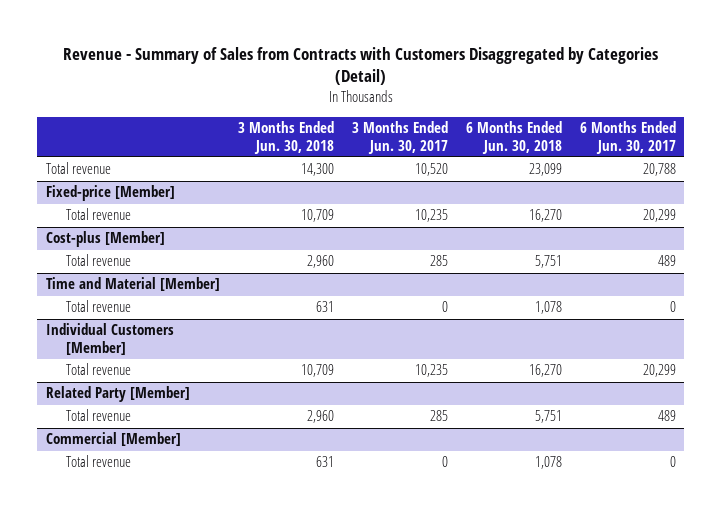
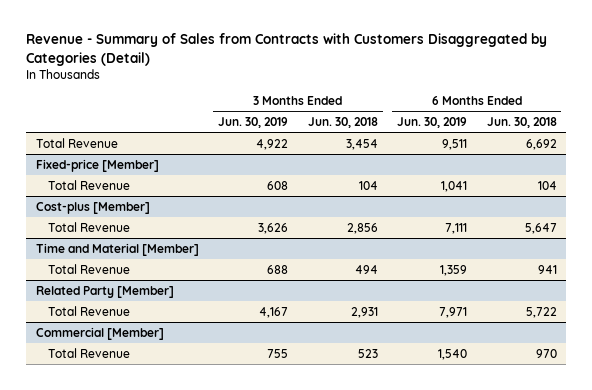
- | 3 Months Ended Jun. 30, 2018 | 3 Months Ended Jun. 30, 2017 | 6 Months Ended Jun. 30, 2018 | 6 Months Ended Jun. 30, 2017
+ | 3 Months Ended Jun. 30, 2019 | 3 Months Ended Jun. 30, 2018 | 6 Months Ended Jun. 30, 2019 | 6 Months Ended Jun. 30, 2018
- Total revenue | 14,300 | 10,520 | 23,099 | 20,788
+ Total Revenue | 4,922 | 3,454 | 9,511 | 6,692
@ Fixed-price [Member]
- Total revenue | 10,709 | 10,235 | 16,270 | 20,299
+ Total Revenue | 608 | 104 | 1,041 | 104
@ Cost-plus [Member]
- Total revenue | 2,960 | 285 | 5,751 | 489
+ Total Revenue | 3,626 | 2,856 | 7,111 | 5,647
@ Time and Material [Member]
- Total revenue | 631 | 0 | 1,078 | 0
- Individual Customers [Member]
- Total revenue | 10,709 | 10,235 | 16,270 | 20,299
@ Time and Material [Member]
+ Total Revenue | 688 | 494 | 1,359 | 941
@ Related Party [Member]
- Total revenue | 2,960 | 285 | 5,751 | 489
+ Total Revenue | 4,167 | 2,931 | 7,971 | 5,722
@ Commercial [Member]
- Total revenue | 631 | 0 | 1,078 | 0
+ Total Revenue | 755 | 523 | 1,540 | 970

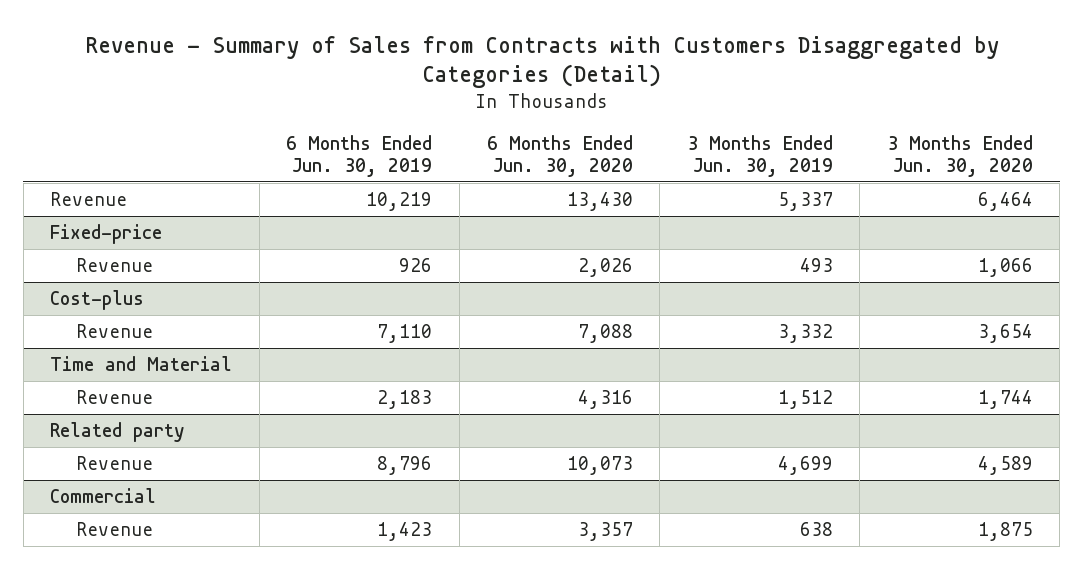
- | 3 Months Ended Jun. 30, 2019 | 3 Months Ended Jun. 30, 2018 | 6 Months Ended Jun. 30, 2019 | 6 Months Ended Jun. 30, 2018
+ | 6 Months Ended Jun. 30, 2019 | 6 Months Ended Jun. 30, 2020 | 3 Months Ended Jun. 30, 2019 | 3 Months Ended Jun. 30, 2020
- Total Revenue | 4,922 | 3,454 | 9,511 | 6,692
- Fixed-price [Member]
- Total Revenue | 608 | 104 | 1,041 | 104
- Cost-plus [Member]
- Total Revenue | 3,626 | 2,856 | 7,111 | 5,647
- Time and Material [Member]
- Total Revenue | 688 | 494 | 1,359 | 941
- Related Party [Member]
- Total Revenue | 4,167 | 2,931 | 7,971 | 5,722
- Commercial [Member]
- Total Revenue | 755 | 523 | 1,540 | 970
+ Revenue | 10,219 | 13,430 | 5,337 | 6,464
+ Fixed-price
+ Revenue | 926 | 2,026 | 493 | 1,066
+ Cost-plus
+ Revenue | 7,110 | 7,088 | 3,332 | 3,654
+ Time and Material
+ Revenue | 2,183 | 4,316 | 1,512 | 1,744
+ Related party
+ Revenue | 8,796 | 10,073 | 4,699 | 4,589
+ Commercial
+ Revenue | 1,423 | 3,357 | 638 | 1,875

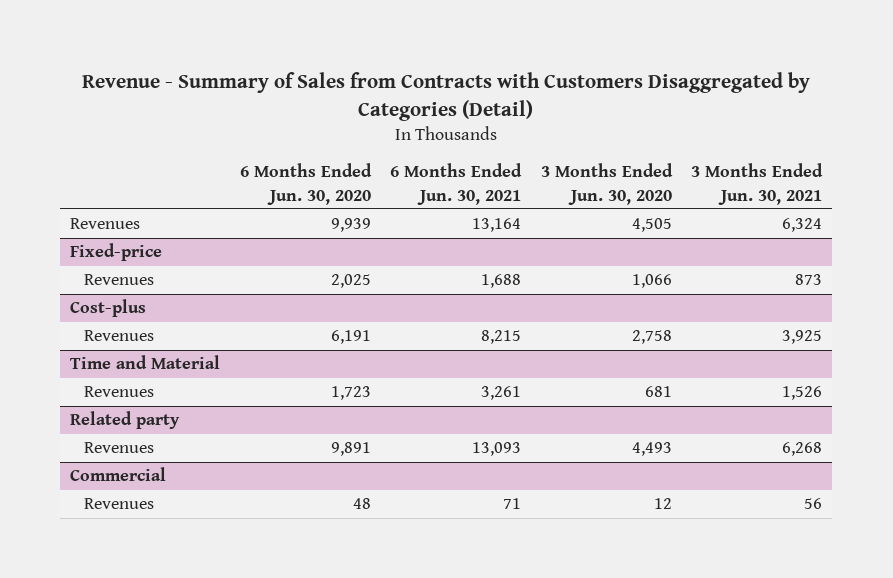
- | 6 Months Ended Jun. 30, 2019 | 6 Months Ended Jun. 30, 2020 | 3 Months Ended Jun. 30, 2019 | 3 Months Ended Jun. 30, 2020
+ | 6 Months Ended Jun. 30, 2020 | 6 Months Ended Jun. 30, 2021 | 3 Months Ended Jun. 30, 2020 | 3 Months Ended Jun. 30, 2021
- Revenue | 10,219 | 13,430 | 5,337 | 6,464
+ Revenues | 9,939 | 13,164 | 4,505 | 6,324
@ Fixed-price
- Revenue | 926 | 2,026 | 493 | 1,066
+ Revenues | 2,025 | 1,688 | 1,066 | 873
@ Cost-plus
- Revenue | 7,110 | 7,088 | 3,332 | 3,654
+ Revenues | 6,191 | 8,215 | 2,758 | 3,925
@ Time and Material
- Revenue | 2,183 | 4,316 | 1,512 | 1,744
+ Revenues | 1,723 | 3,261 | 681 | 1,526
@ Related party
- Revenue | 8,796 | 10,073 | 4,699 | 4,589
+ Revenues | 9,891 | 13,093 | 4,493 | 6,268
@ Commercial
- Revenue | 1,423 | 3,357 | 638 | 1,875
+ Revenues | 48 | 71 | 12 | 56

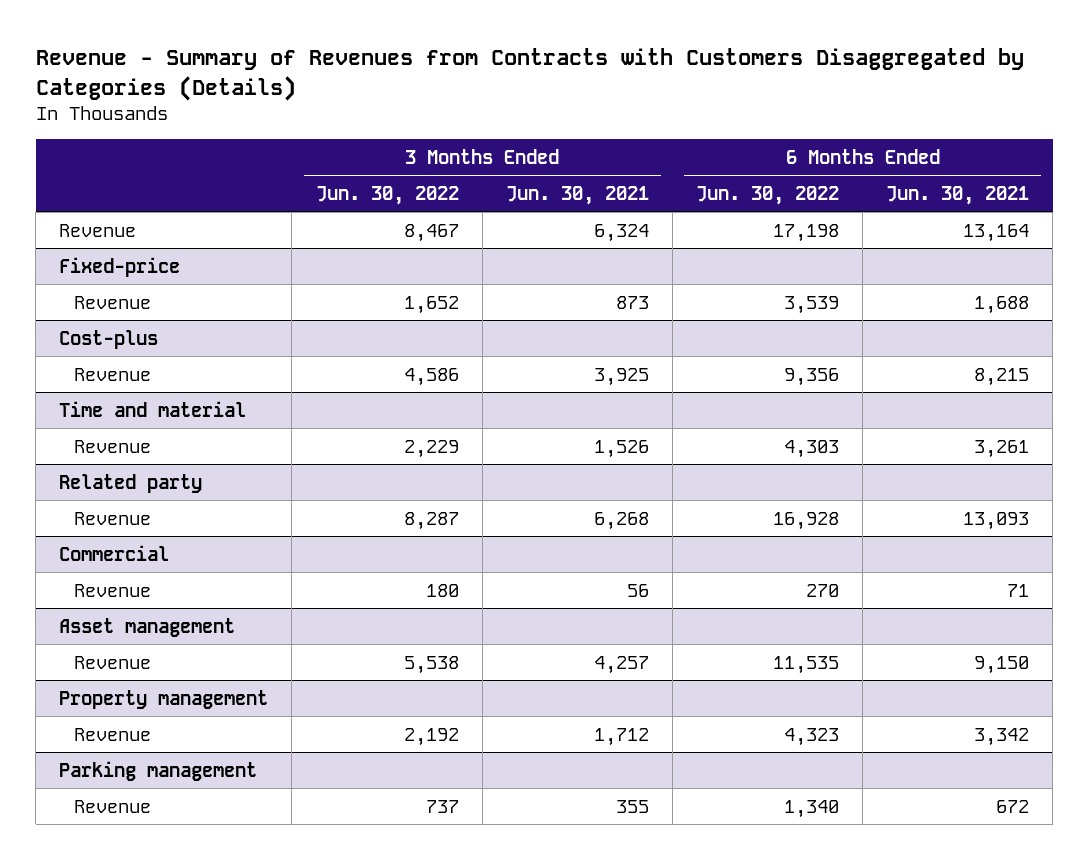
- Revenue - Summary of Sales from Contracts with Customers Disaggregated by Categories (Detail)
+ Revenue - Summary of Revenues from Contracts with Customers Disaggregated by Categories (Details)
- | 6 Months Ended Jun. 30, 2020 | 6 Months Ended Jun. 30, 2021 | 3 Months Ended Jun. 30, 2020 | 3 Months Ended Jun. 30, 2021
+ | 3 Months Ended Jun. 30, 2022 | 3 Months Ended Jun. 30, 2021 | 6 Months Ended Jun. 30, 2022 | 6 Months Ended Jun. 30, 2021
- Revenues | 9,939 | 13,164 | 4,505 | 6,324
+ Revenue | 8,467 | 6,324 | 17,198 | 13,164
@ Fixed-price
- Revenues | 2,025 | 1,688 | 1,066 | 873
+ Revenue | 1,652 | 873 | 3,539 | 1,688
@ Cost-plus
- Revenues | 6,191 | 8,215 | 2,758 | 3,925
- Time and Material
- Revenues | 1,723 | 3,261 | 681 | 1,526
@ Cost-plus
+ Revenue | 4,586 | 3,925 | 9,356 | 8,215
+ Time and material
+ Revenue | 2,229 | 1,526 | 4,303 | 3,261
@ Related party
- Revenues | 9,891 | 13,093 | 4,493 | 6,268
+ Revenue | 8,287 | 6,268 | 16,928 | 13,093
@ Commercial
- Revenues | 48 | 71 | 12 | 56
+ Revenue | 180 | 56 | 270 | 71
+ Asset management
+ Revenue | 5,538 | 4,257 | 11,535 | 9,150
+ Property management
+ Revenue | 2,192 | 1,712 | 4,323 | 3,342
+ Parking management
+ Revenue | 737 | 355 | 1,340 | 672

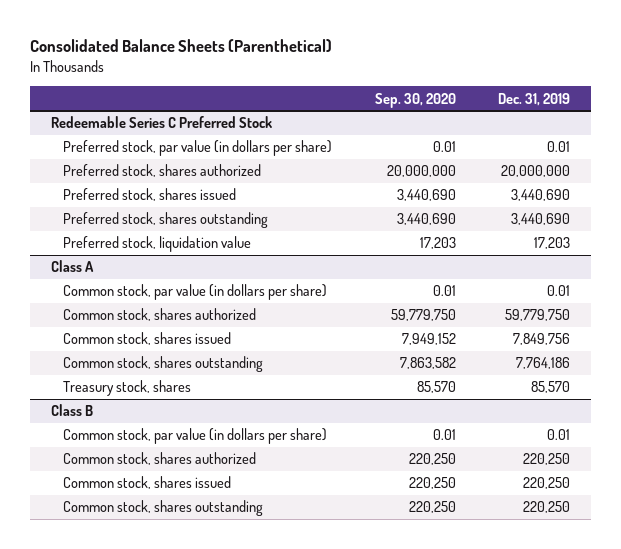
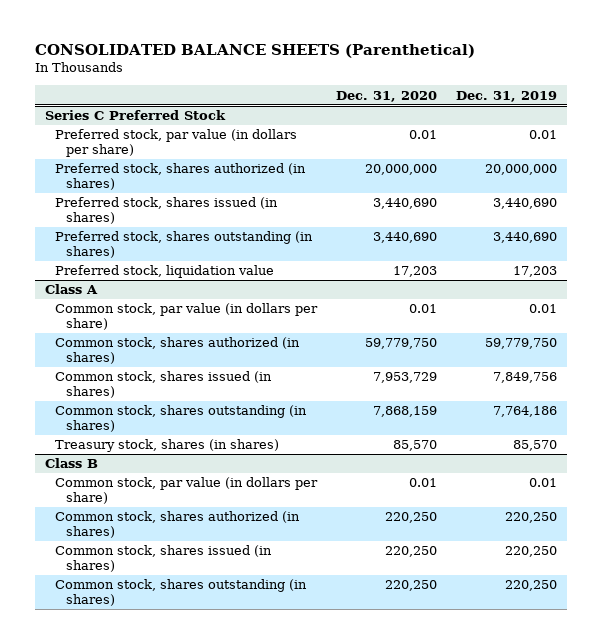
- Consolidated Balance Sheets (Parenthetical)
+ CONSOLIDATED BALANCE SHEETS (Parenthetical)
- | Sep. 30, 2020 | Dec. 31, 2019
+ | Dec. 31, 2020 | Dec. 31, 2019
- Redeemable Series C Preferred Stock
+ Series C Preferred Stock
- Preferred stock, shares authorized | 20,000,000 | 20,000,000
- Preferred stock, shares issued | 3,440,690 | 3,440,690
- Preferred stock, shares outstanding | 3,440,690 | 3,440,690
+ Preferred stock, shares authorized (in shares) | 20,000,000 | 20,000,000
+ Preferred stock, shares issued (in shares) | 3,440,690 | 3,440,690
+ Preferred stock, shares outstanding (in shares) | 3,440,690 | 3,440,690
@ Class A
- Common stock, shares authorized | 59,779,750 | 59,779,750
- Common stock, shares issued | 7,949,152 | 7,849,756
- Common stock, shares outstanding | 7,863,582 | 7,764,186
- Treasury stock, shares | 85,570 | 85,570
+ Common stock, shares authorized (in shares) | 59,779,750 | 59,779,750
+ Common stock, shares issued (in shares) | 7,953,729 | 7,849,756
+ Common stock, shares outstanding (in shares) | 7,868,159 | 7,764,186
+ Treasury stock, shares (in shares) | 85,570 | 85,570
@ Class B
- Common stock, shares authorized | 220,250 | 220,250
- Common stock, shares issued | 220,250 | 220,250
- Common stock, shares outstanding | 220,250 | 220,250
+ Common stock, shares authorized (in shares) | 220,250 | 220,250
+ Common stock, shares issued (in shares) | 220,250 | 220,250
+ Common stock, shares outstanding (in shares) | 220,250 | 220,250

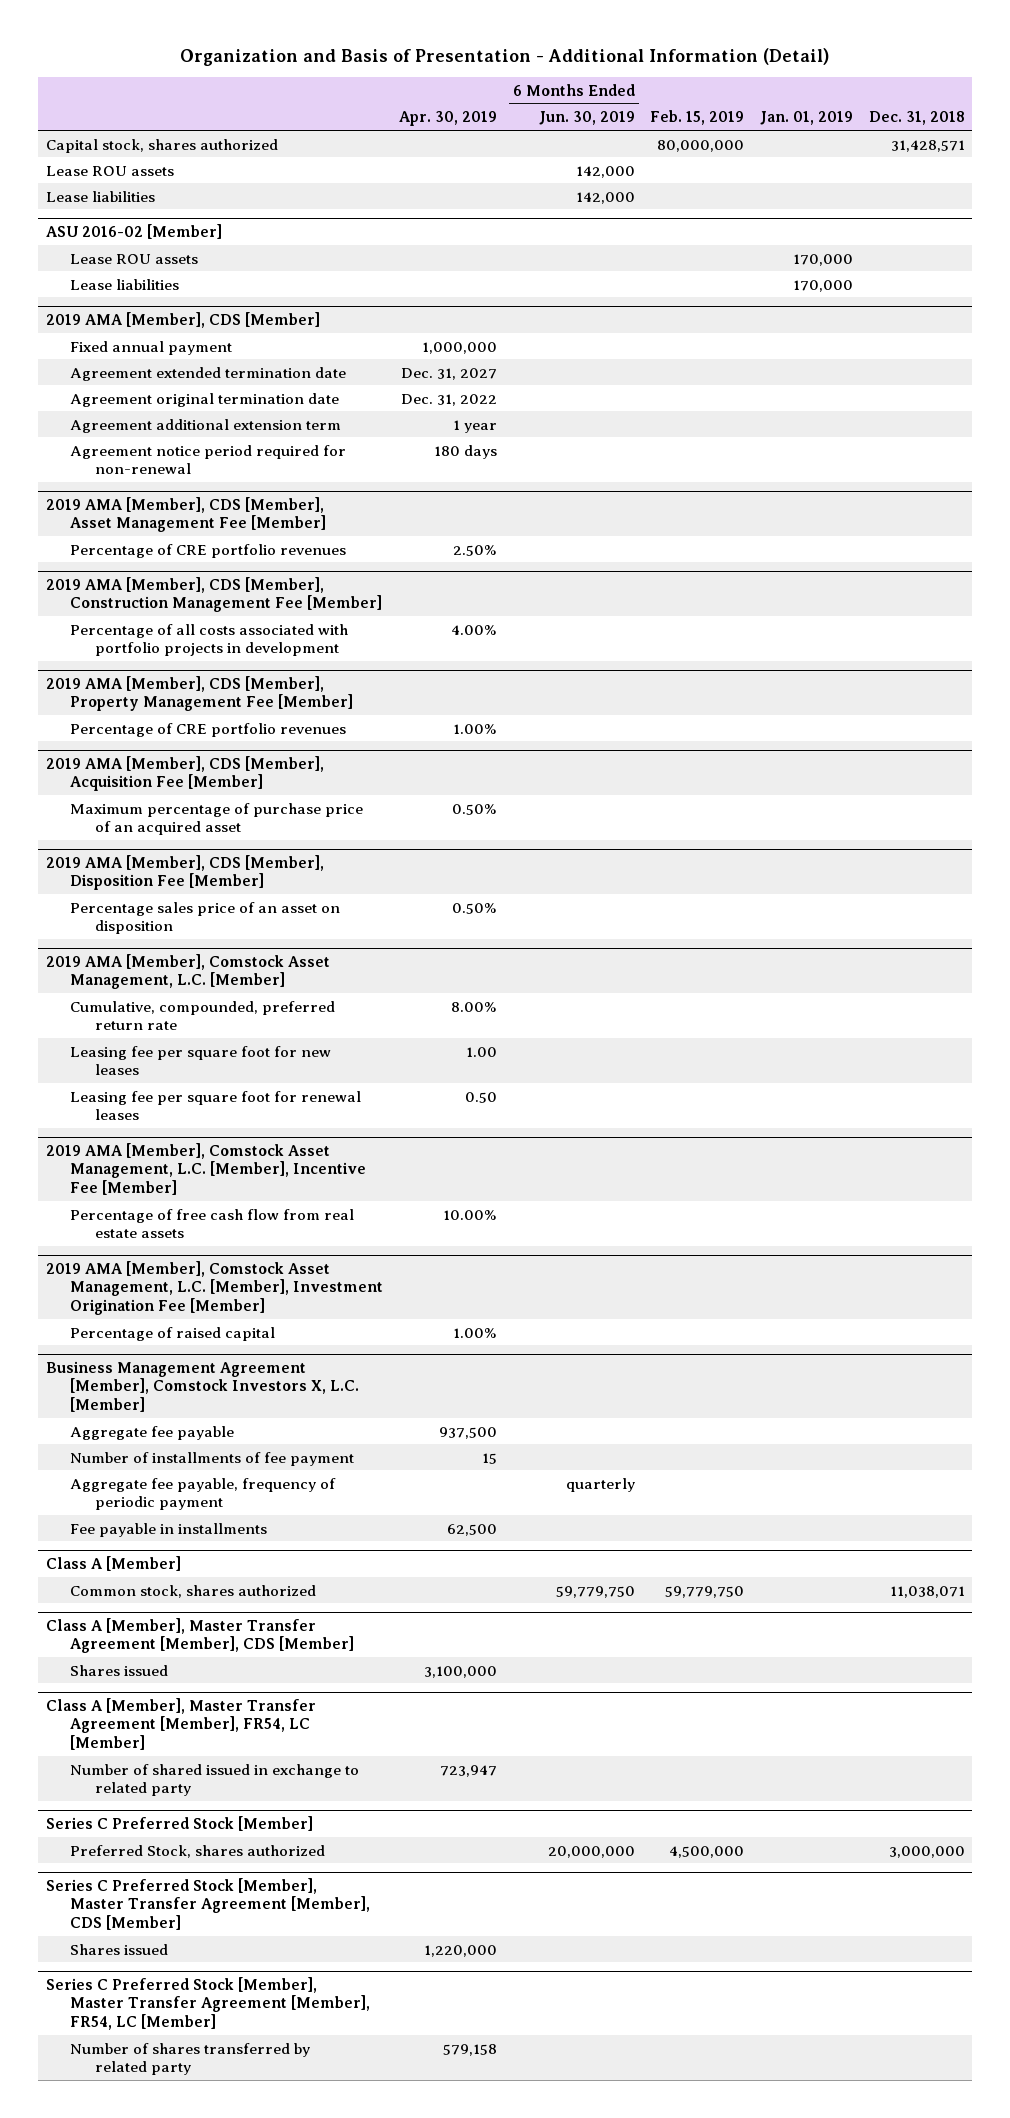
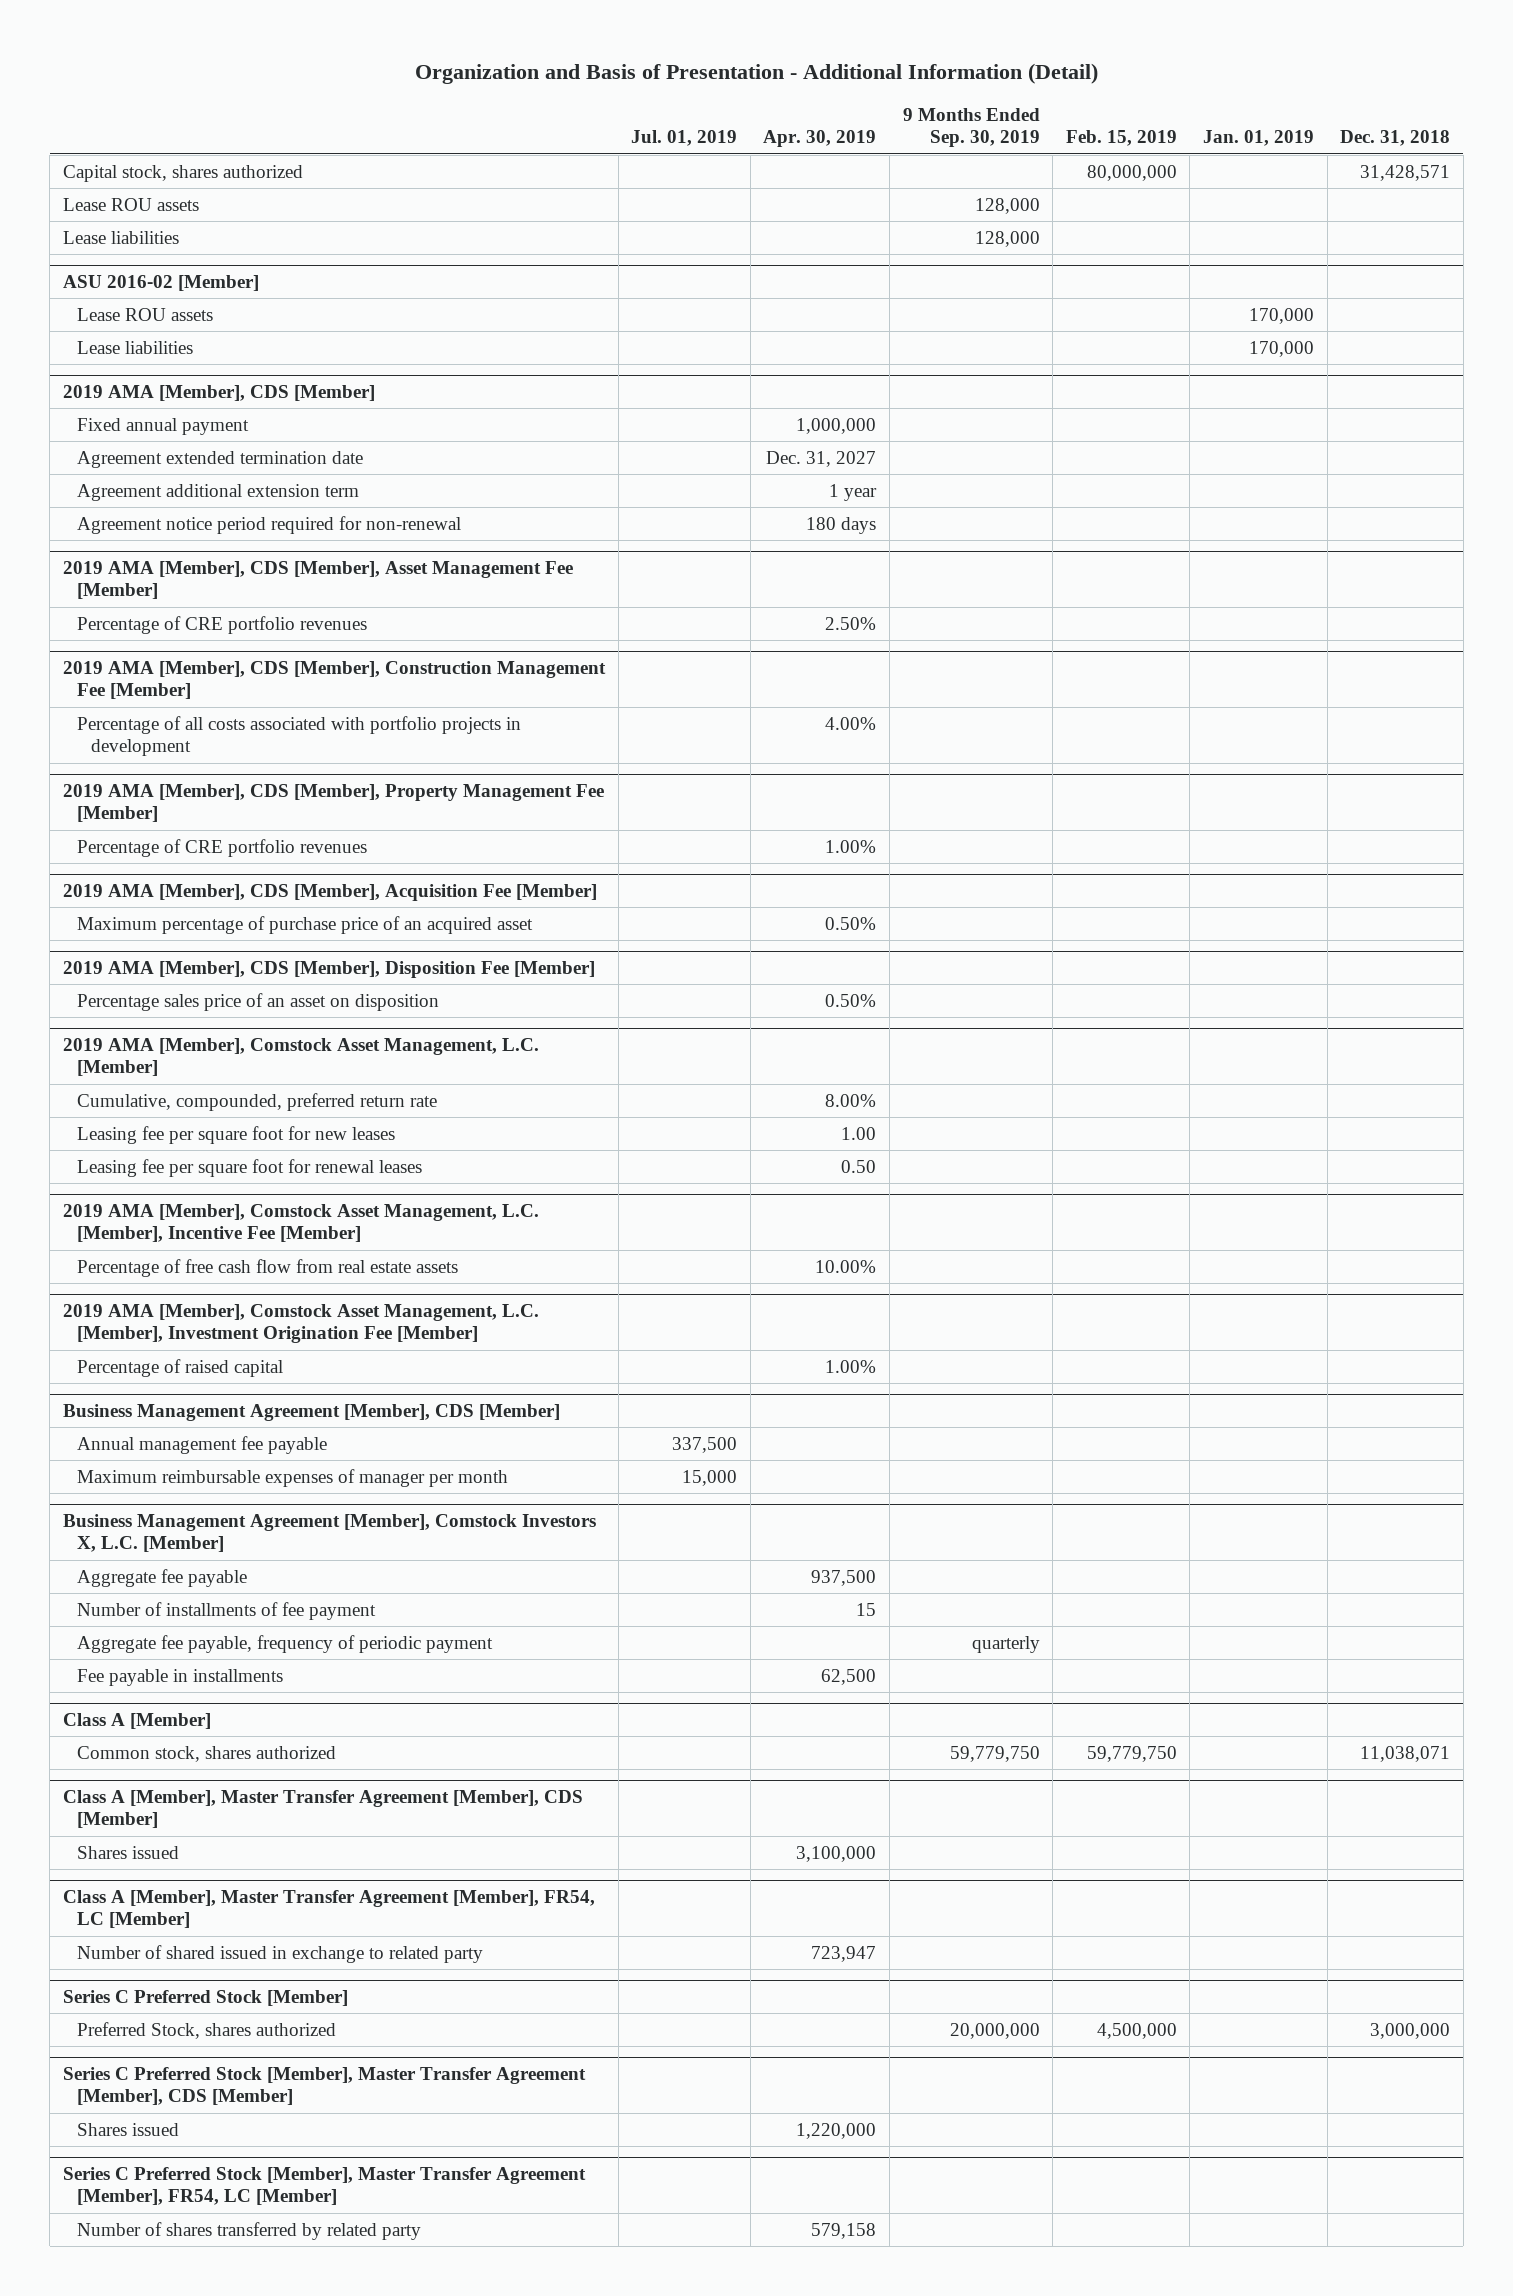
- | Apr. 30, 2019 | 6 Months Ended Jun. 30, 2019 | Feb. 15, 2019 | Jan. 01, 2019 | Dec. 31, 2018
+ | Jul. 01, 2019 | Apr. 30, 2019 | 9 Months Ended Sep. 30, 2019 | Feb. 15, 2019 | Jan. 01, 2019 | Dec. 31, 2018
@ 2019 AMA [Member], CDS [Member]
- Agreement original termination date | Dec. 31, 2022 | | | |
+ Business Management Agreement [Member], CDS [Member]
+ Annual management fee payable | 337,500 | | | | |
+ Maximum reimbursable expenses of manager per month | 15,000 | | | | |

